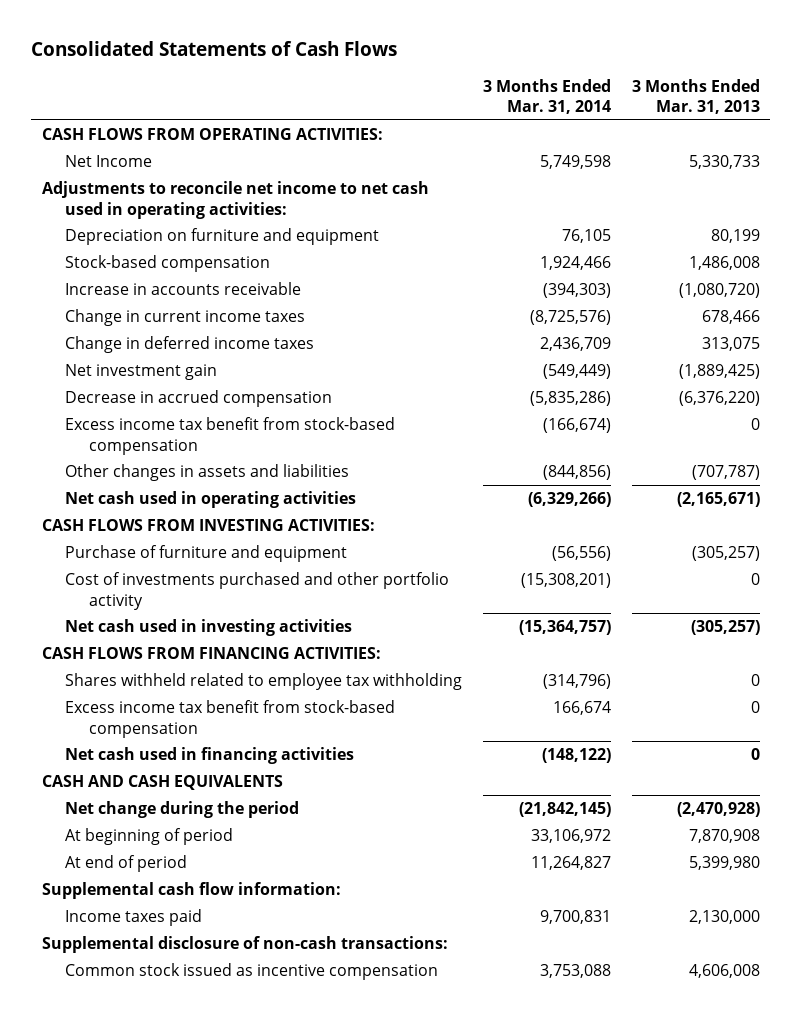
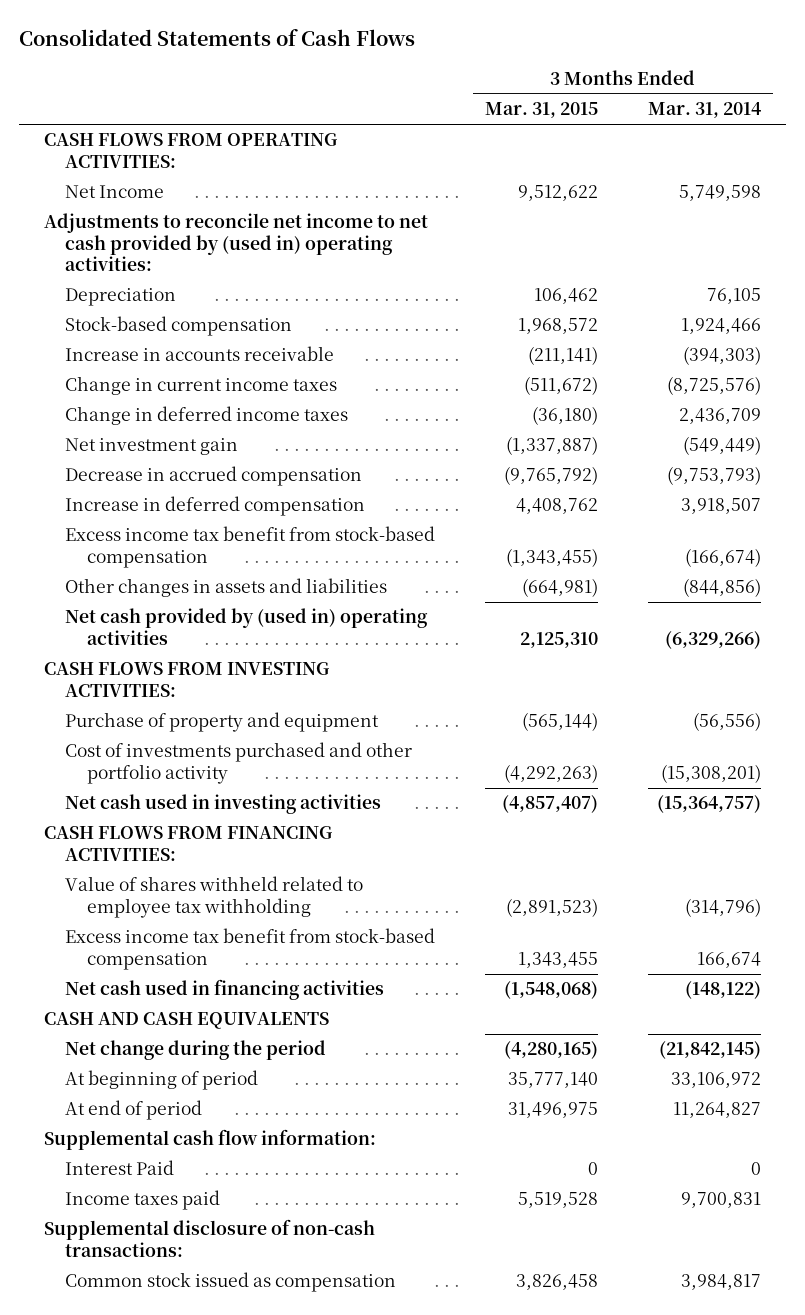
- | 3 Months Ended Mar. 31, 2014 | 3 Months Ended Mar. 31, 2013
+ | 3 Months Ended Mar. 31, 2015 | 3 Months Ended Mar. 31, 2014
- Adjustments to reconcile net income to net cash used in operating activities:
- Depreciation on furniture and equipment | 76,105 | 80,199
+ Adjustments to reconcile net income to net cash provided by (used in) operating activities:
+ Depreciation | 106,462 | 76,105
- Decrease in accrued compensation | (5,835,286) | (6,376,220)
+ Decrease in accrued compensation | (9,765,792) | (9,753,793)
+ Increase in deferred compensation | 4,408,762 | 3,918,507
- Net cash used in operating activities | (6,329,266) | (2,165,671)
+ Net cash provided by (used in) operating activities | 2,125,310 | (6,329,266)
- Purchase of furniture and equipment | (56,556) | (305,257)
+ Purchase of property and equipment | (565,144) | (56,556)
- Shares withheld related to employee tax withholding | (314,796) | 0
+ Value of shares withheld related to employee tax withholding | (2,891,523) | (314,796)
+ Interest Paid | 0 | 0
- Common stock issued as incentive compensation | 3,753,088 | 4,606,008
+ Common stock issued as compensation | 3,826,458 | 3,984,817

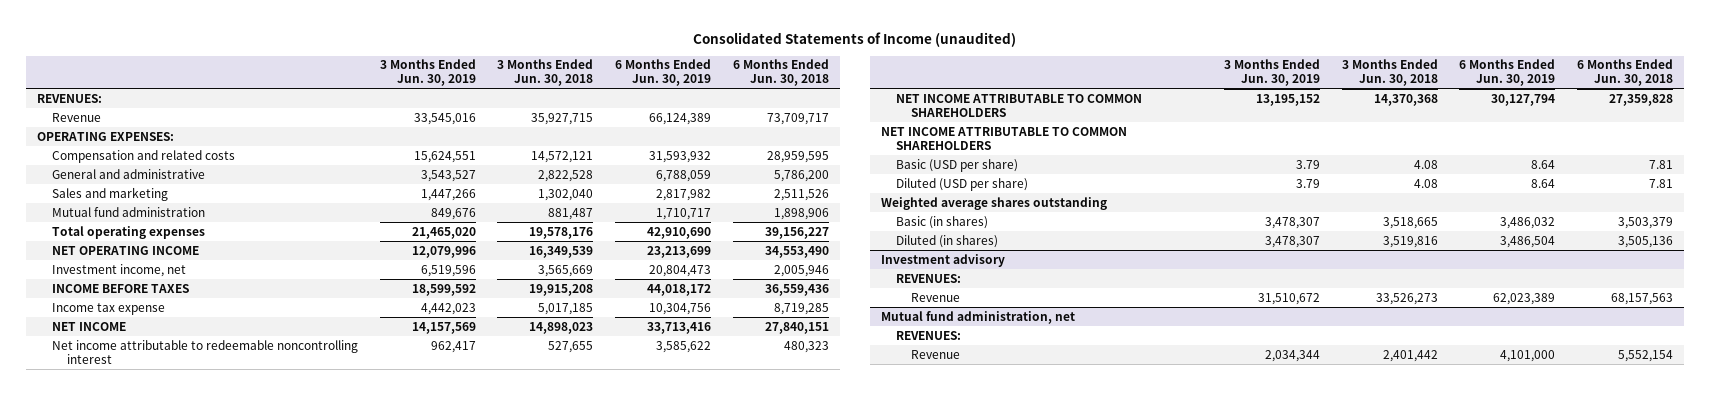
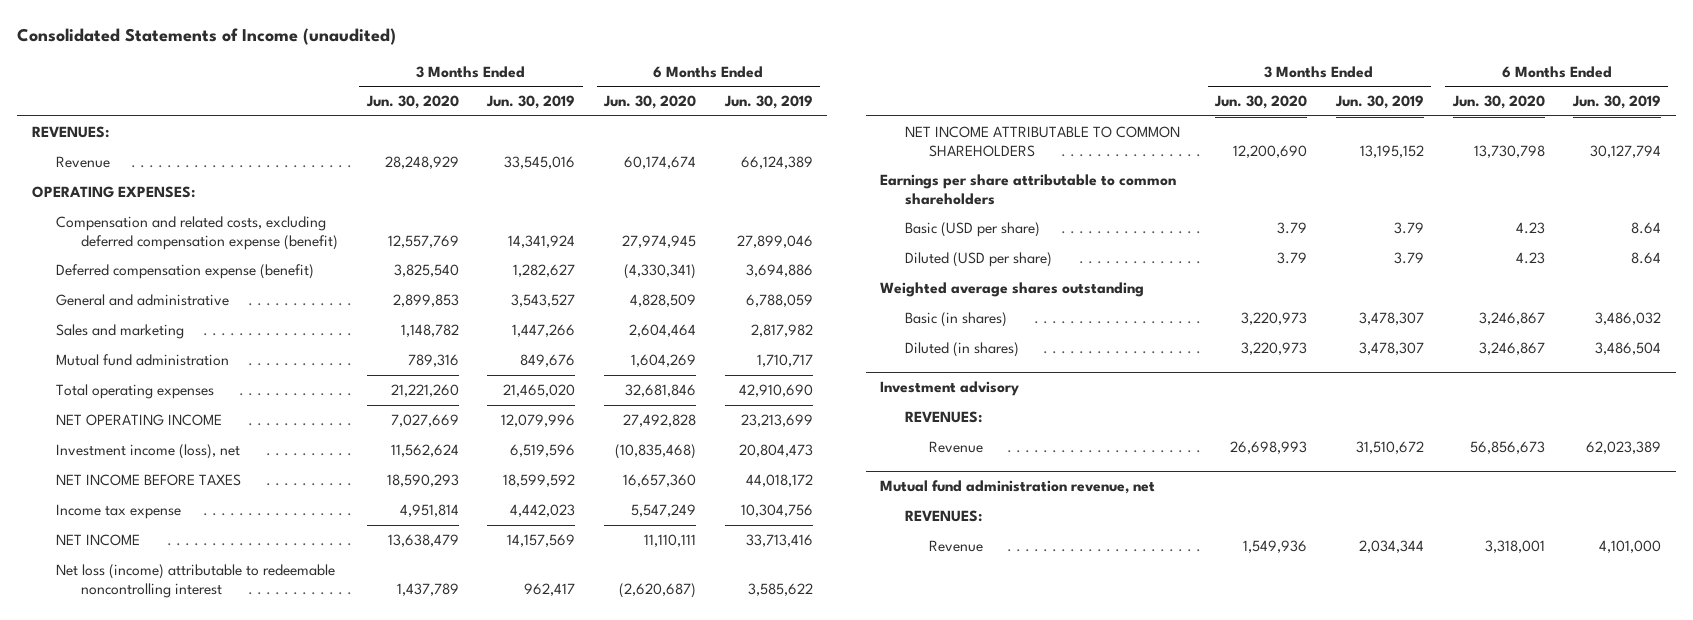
- | 3 Months Ended Jun. 30, 2019 | 3 Months Ended Jun. 30, 2018 | 6 Months Ended Jun. 30, 2019 | 6 Months Ended Jun. 30, 2018
+ | 3 Months Ended Jun. 30, 2020 | 3 Months Ended Jun. 30, 2019 | 6 Months Ended Jun. 30, 2020 | 6 Months Ended Jun. 30, 2019
- Compensation and related costs | 15,624,551 | 14,572,121 | 31,593,932 | 28,959,595
+ Compensation and related costs, excluding deferred compensation expense (benefit) | 12,557,769 | 14,341,924 | 27,974,945 | 27,899,046
+ Deferred compensation expense (benefit) | 3,825,540 | 1,282,627 | (4,330,341) | 3,694,886
- Investment income, net | 6,519,596 | 3,565,669 | 20,804,473 | 2,005,946
- INCOME BEFORE TAXES | 18,599,592 | 19,915,208 | 44,018,172 | 36,559,436
+ Investment income (loss), net | 11,562,624 | 6,519,596 | (10,835,468) | 20,804,473
+ NET INCOME BEFORE TAXES | 18,590,293 | 18,599,592 | 16,657,360 | 44,018,172
- Net income attributable to redeemable noncontrolling interest | 962,417 | 527,655 | 3,585,622 | 480,323
+ Net loss (income) attributable to redeemable noncontrolling interest | 1,437,789 | 962,417 | (2,620,687) | 3,585,622
- NET INCOME ATTRIBUTABLE TO COMMON SHAREHOLDERS
+ Earnings per share attributable to common shareholders
- Mutual fund administration, net
+ Mutual fund administration revenue, net

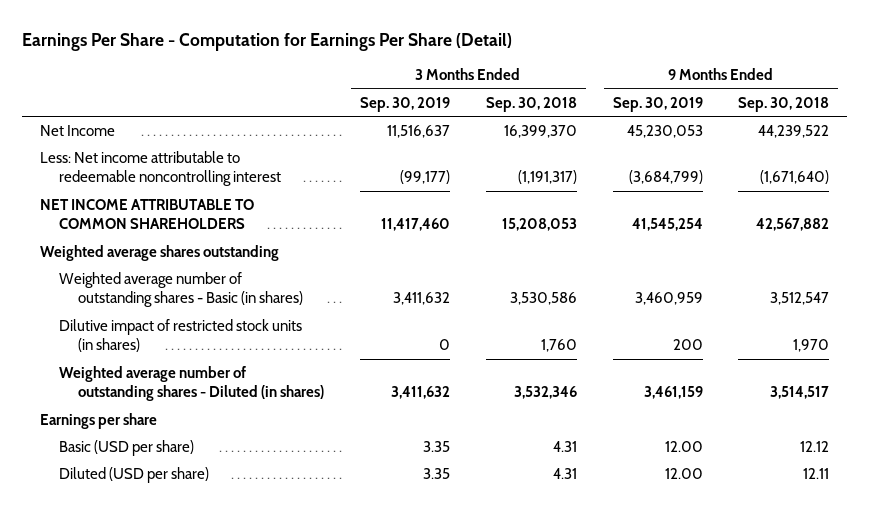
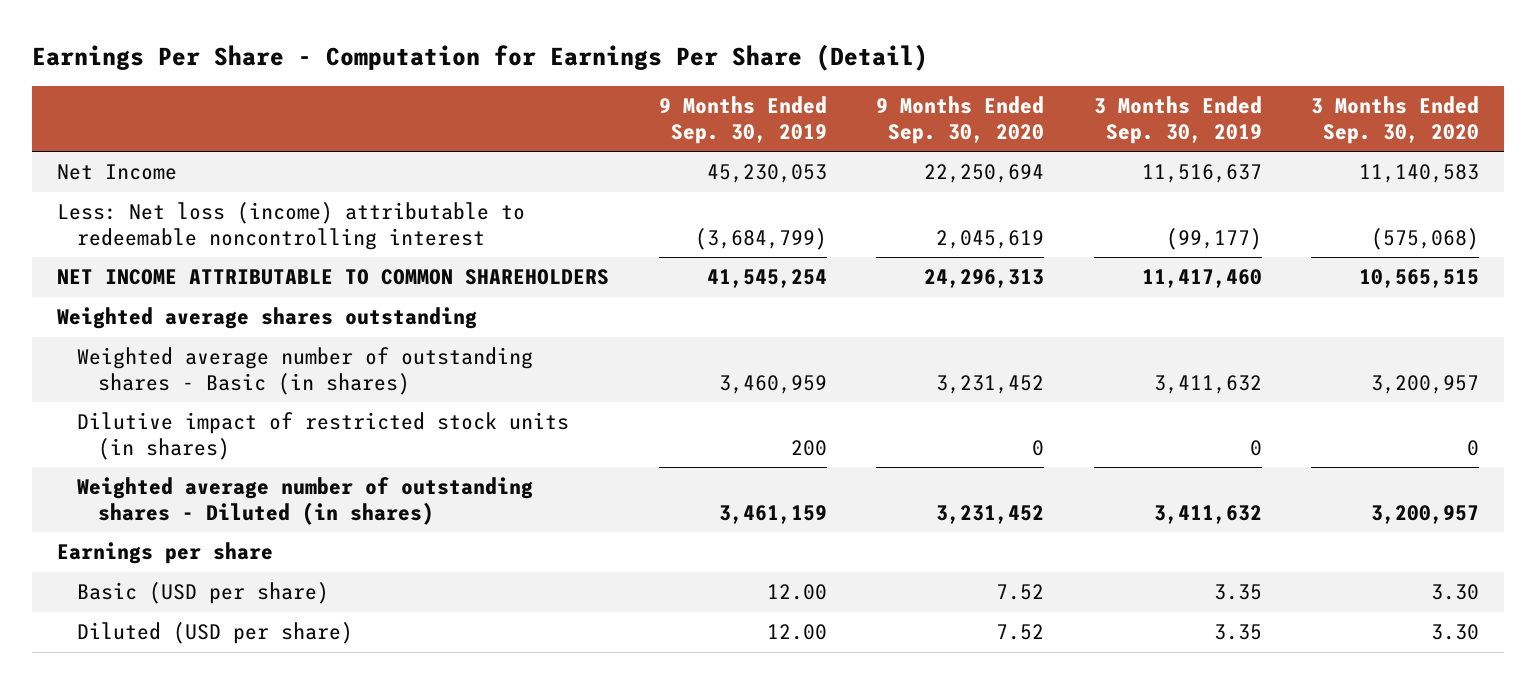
- | 3 Months Ended Sep. 30, 2019 | 3 Months Ended Sep. 30, 2018 | 9 Months Ended Sep. 30, 2019 | 9 Months Ended Sep. 30, 2018
+ | 9 Months Ended Sep. 30, 2019 | 9 Months Ended Sep. 30, 2020 | 3 Months Ended Sep. 30, 2019 | 3 Months Ended Sep. 30, 2020
- Less: Net income attributable to redeemable noncontrolling interest | (99,177) | (1,191,317) | (3,684,799) | (1,671,640)
+ Less: Net loss (income) attributable to redeemable noncontrolling interest | (3,684,799) | 2,045,619 | (99,177) | (575,068)

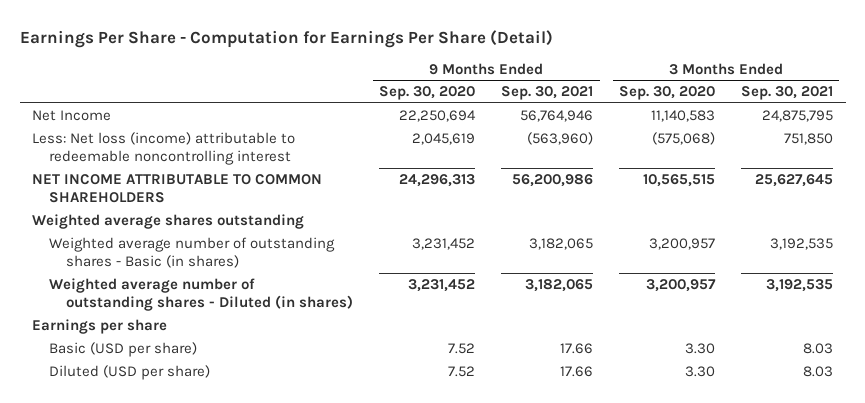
- | 9 Months Ended Sep. 30, 2019 | 9 Months Ended Sep. 30, 2020 | 3 Months Ended Sep. 30, 2019 | 3 Months Ended Sep. 30, 2020
+ | 9 Months Ended Sep. 30, 2020 | 9 Months Ended Sep. 30, 2021 | 3 Months Ended Sep. 30, 2020 | 3 Months Ended Sep. 30, 2021
- Dilutive impact of restricted stock units (in shares) | 200 | 0 | 0 | 0

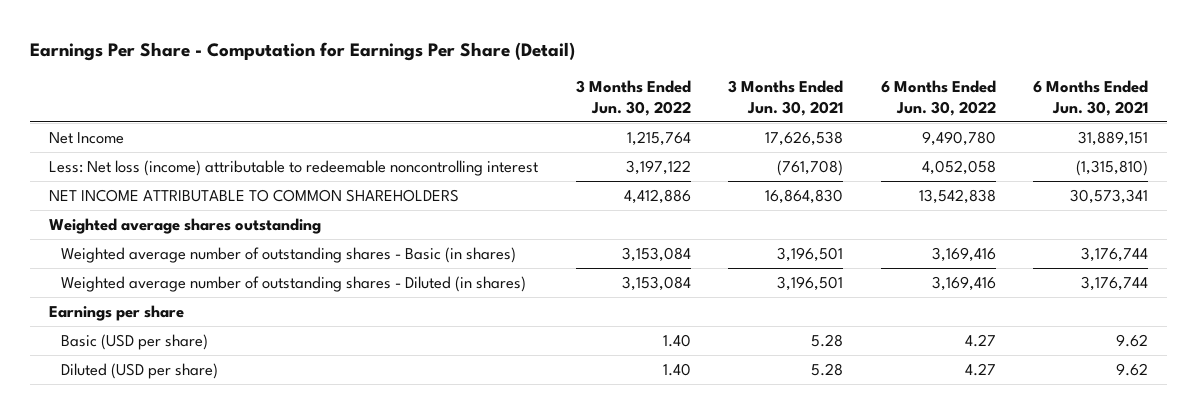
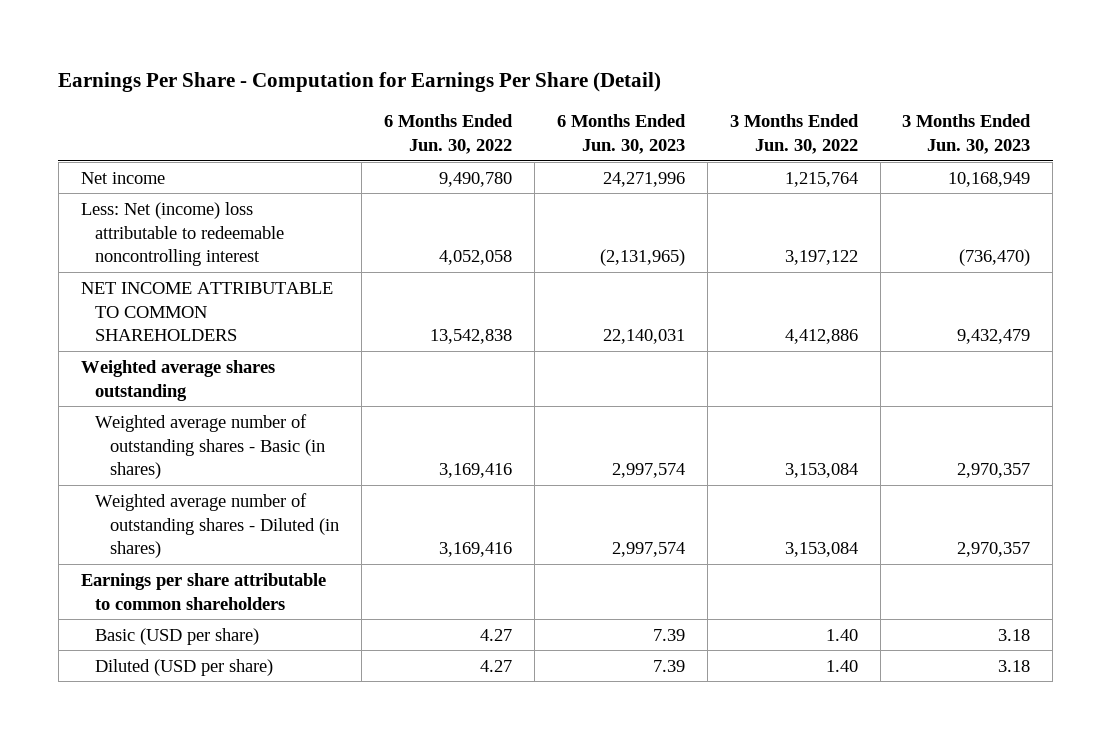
- | 3 Months Ended Jun. 30, 2022 | 3 Months Ended Jun. 30, 2021 | 6 Months Ended Jun. 30, 2022 | 6 Months Ended Jun. 30, 2021
+ | 6 Months Ended Jun. 30, 2022 | 6 Months Ended Jun. 30, 2023 | 3 Months Ended Jun. 30, 2022 | 3 Months Ended Jun. 30, 2023
- Net Income | 1,215,764 | 17,626,538 | 9,490,780 | 31,889,151
- Less: Net loss (income) attributable to redeemable noncontrolling interest | 3,197,122 | (761,708) | 4,052,058 | (1,315,810)
+ Net income | 9,490,780 | 24,271,996 | 1,215,764 | 10,168,949
+ Less: Net (income) loss attributable to redeemable noncontrolling interest | 4,052,058 | (2,131,965) | 3,197,122 | (736,470)
- Earnings per share
+ Earnings per share attributable to common shareholders

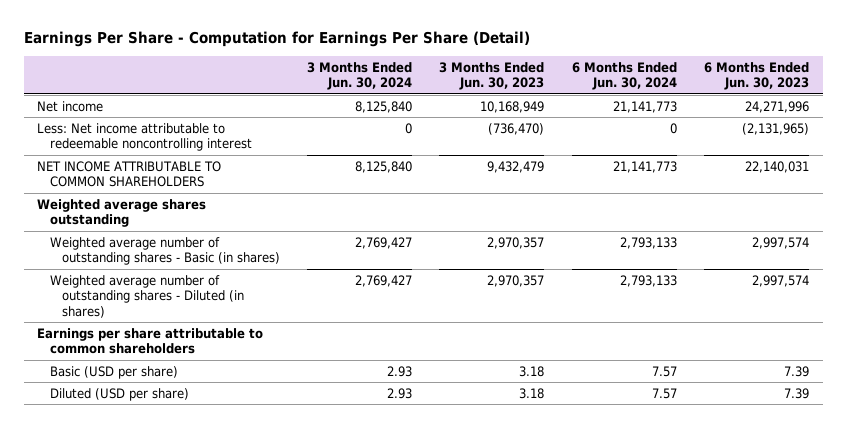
- | 6 Months Ended Jun. 30, 2022 | 6 Months Ended Jun. 30, 2023 | 3 Months Ended Jun. 30, 2022 | 3 Months Ended Jun. 30, 2023
+ | 3 Months Ended Jun. 30, 2024 | 3 Months Ended Jun. 30, 2023 | 6 Months Ended Jun. 30, 2024 | 6 Months Ended Jun. 30, 2023
- Less: Net (income) loss attributable to redeemable noncontrolling interest | 4,052,058 | (2,131,965) | 3,197,122 | (736,470)
+ Less: Net income attributable to redeemable noncontrolling interest | 0 | (736,470) | 0 | (2,131,965)

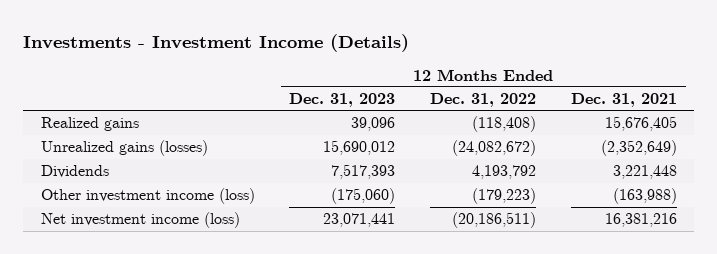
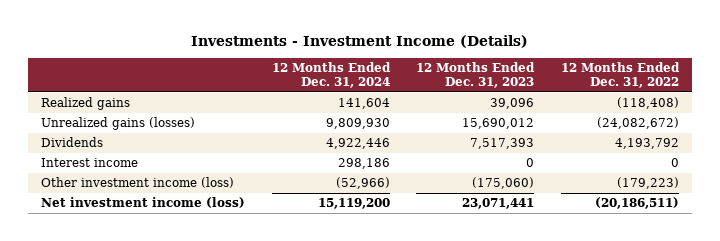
- | 12 Months Ended Dec. 31, 2023 | 12 Months Ended Dec. 31, 2022 | 12 Months Ended Dec. 31, 2021
+ | 12 Months Ended Dec. 31, 2024 | 12 Months Ended Dec. 31, 2023 | 12 Months Ended Dec. 31, 2022
+ Interest income | 298,186 | 0 | 0

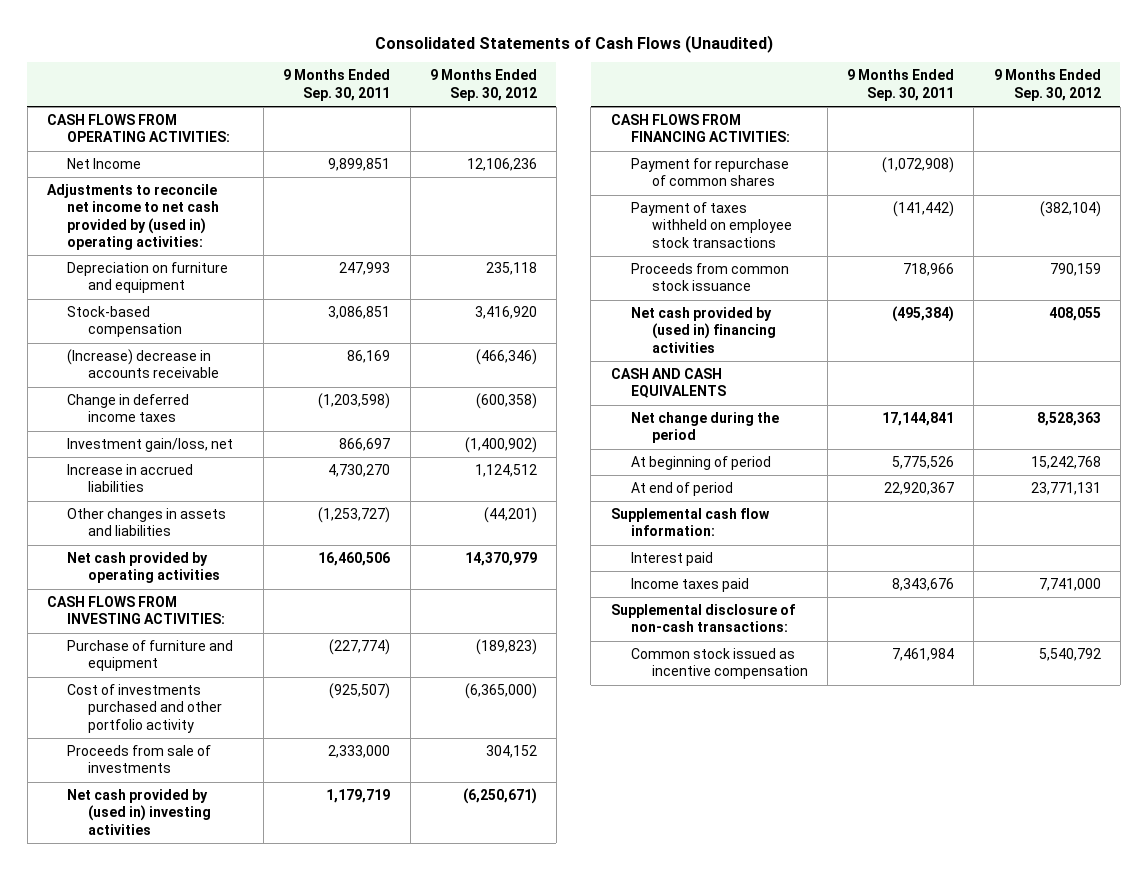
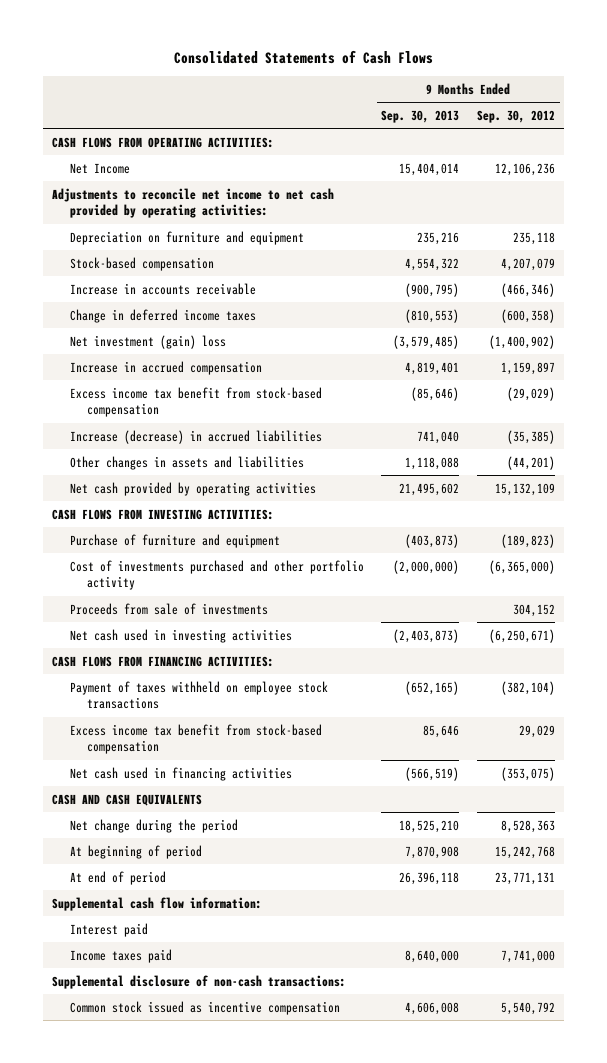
- Consolidated Statements of Cash Flows (Unaudited)
+ Consolidated Statements of Cash Flows
- | 9 Months Ended Sep. 30, 2011 | 9 Months Ended Sep. 30, 2012
+ | 9 Months Ended Sep. 30, 2013 | 9 Months Ended Sep. 30, 2012
- Adjustments to reconcile net income to net cash provided by (used in) operating activities:
+ Adjustments to reconcile net income to net cash provided by operating activities:
- Stock-based compensation | 3,086,851 | 3,416,920
- (Increase) decrease in accounts receivable | 86,169 | (466,346)
+ Stock-based compensation | 4,554,322 | 4,207,079
+ Increase in accounts receivable | (900,795) | (466,346)
- Investment gain/loss, net | 866,697 | (1,400,902)
- Increase in accrued liabilities | 4,730,270 | 1,124,512
+ Net investment (gain) loss | (3,579,485) | (1,400,902)
+ Increase in accrued compensation | 4,819,401 | 1,159,897
+ Excess income tax benefit from stock-based compensation | (85,646) | (29,029)
+ Increase (decrease) in accrued liabilities | 741,040 | (35,385)
- Net cash provided by operating activities | 16,460,506 | 14,370,979
+ Net cash provided by operating activities | 21,495,602 | 15,132,109
- Net cash provided by (used in) investing activities | 1,179,719 | (6,250,671)
+ Net cash used in investing activities | (2,403,873) | (6,250,671)
- Payment for repurchase of common shares | (1,072,908) |
- Proceeds from common stock issuance | 718,966 | 790,159
- Net cash provided by (used in) financing activities | (495,384) | 408,055
+ Excess income tax benefit from stock-based compensation | 85,646 | 29,029
+ Net cash used in financing activities | (566,519) | (353,075)

